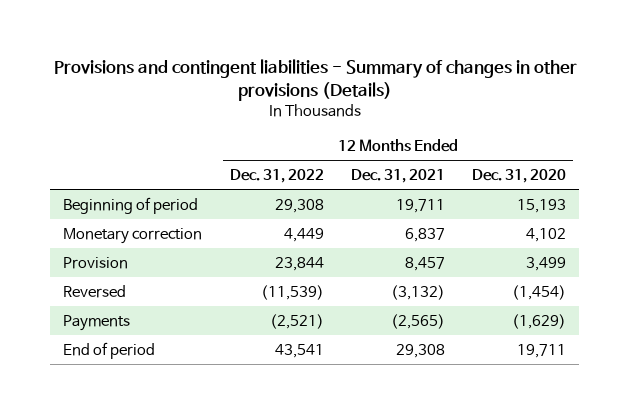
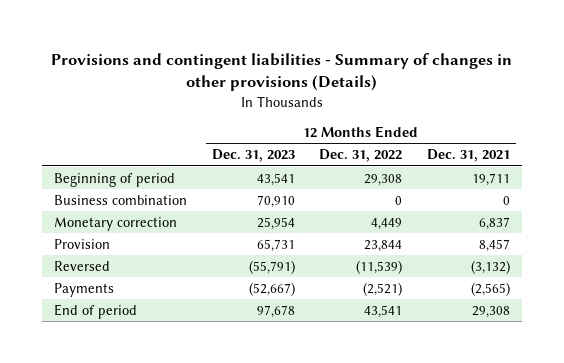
- | 12 Months Ended Dec. 31, 2022 | 12 Months Ended Dec. 31, 2021 | 12 Months Ended Dec. 31, 2020
+ | 12 Months Ended Dec. 31, 2023 | 12 Months Ended Dec. 31, 2022 | 12 Months Ended Dec. 31, 2021
+ Business combination | 70,910 | 0 | 0

